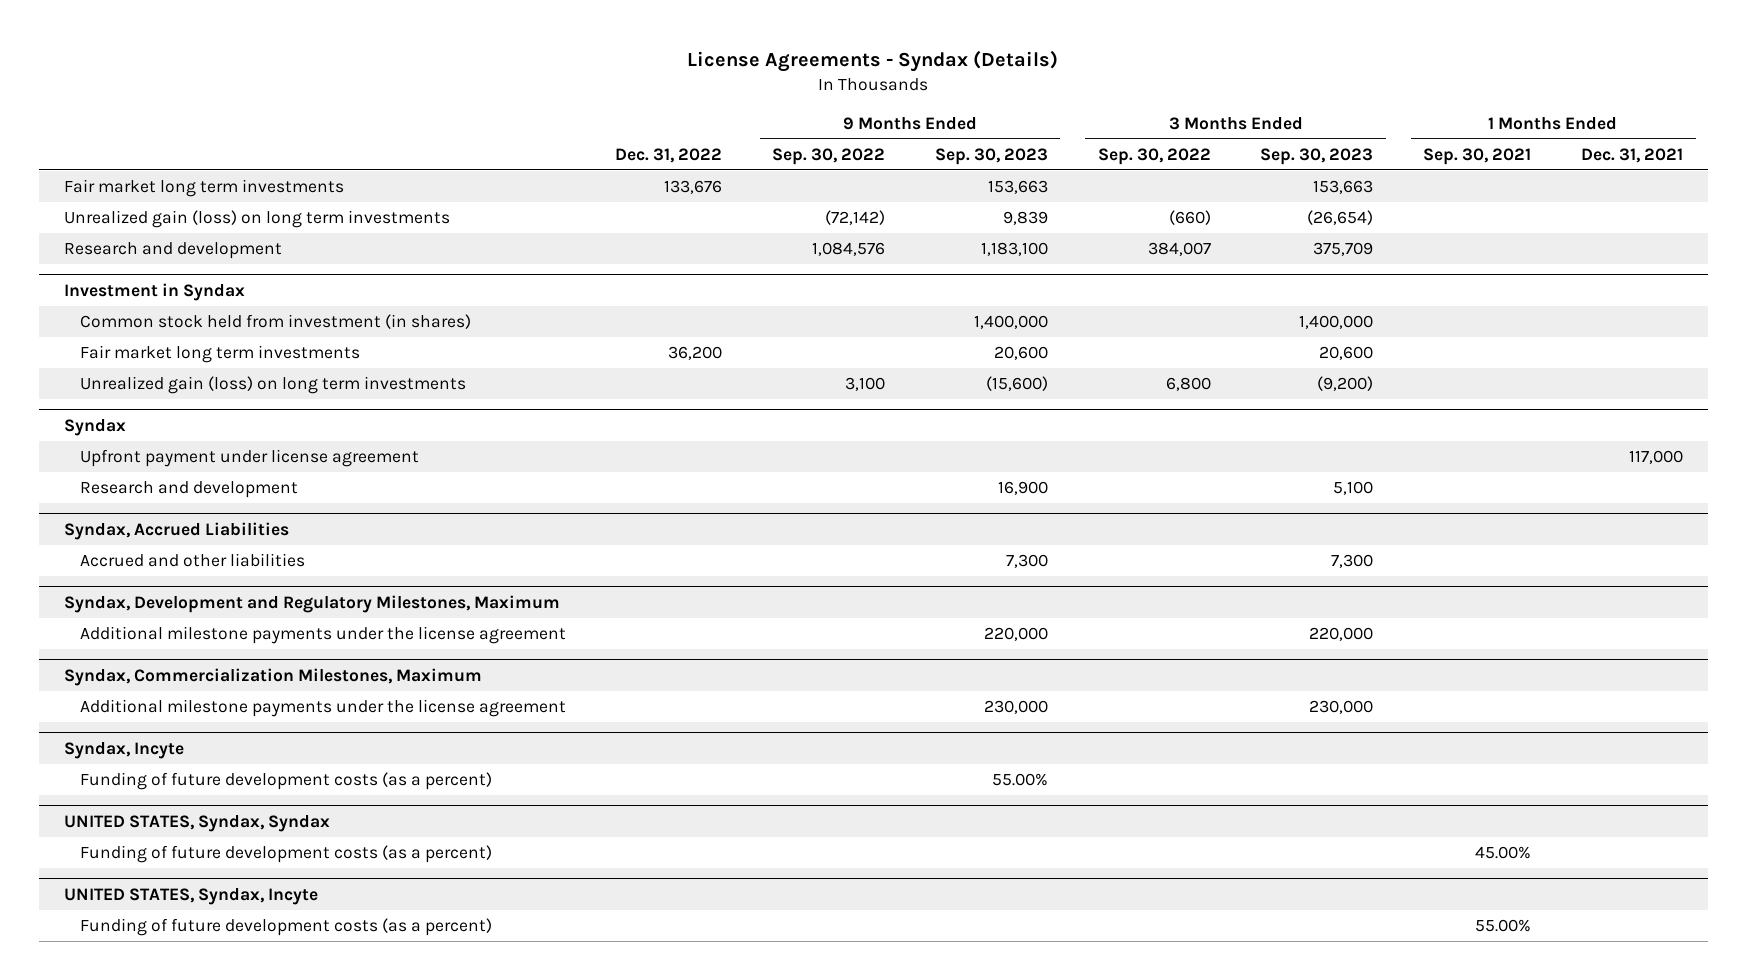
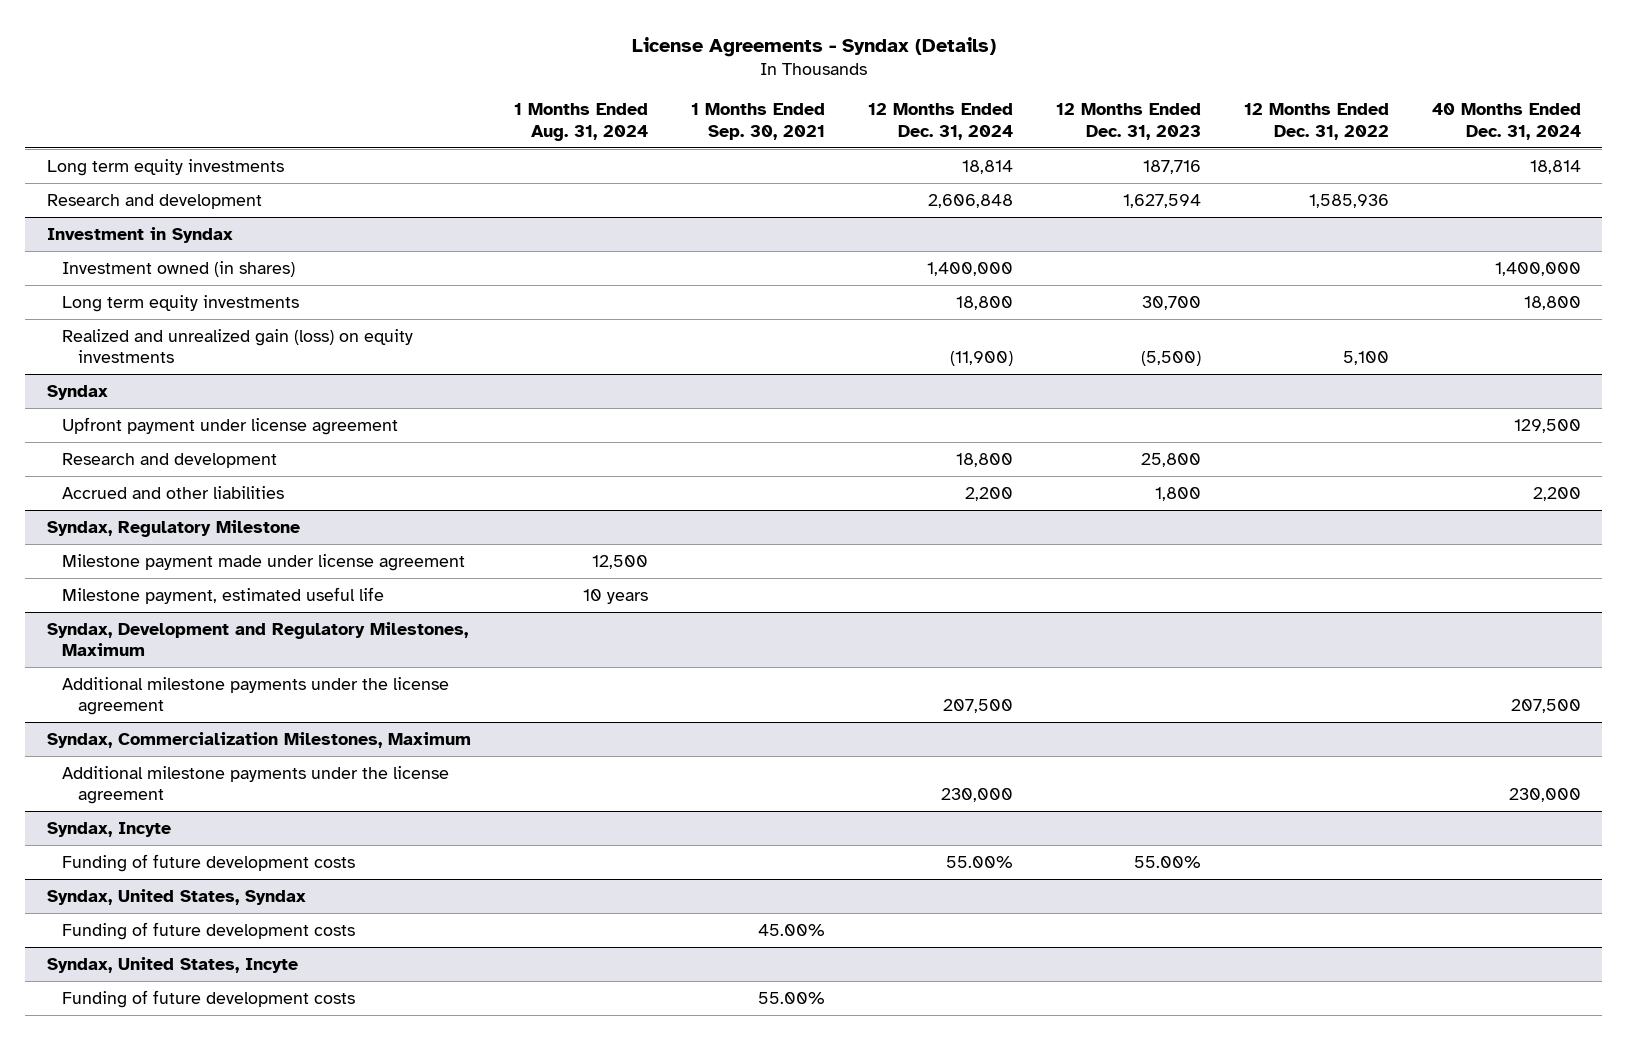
- | Dec. 31, 2022 | 9 Months Ended Sep. 30, 2022 | 9 Months Ended Sep. 30, 2023 | 3 Months Ended Sep. 30, 2022 | 3 Months Ended Sep. 30, 2023 | 1 Months Ended Sep. 30, 2021 | 1 Months Ended Dec. 31, 2021
+ | 1 Months Ended Aug. 31, 2024 | 1 Months Ended Sep. 30, 2021 | 12 Months Ended Dec. 31, 2024 | 12 Months Ended Dec. 31, 2023 | 12 Months Ended Dec. 31, 2022 | 40 Months Ended Dec. 31, 2024
- Fair market long term investments | 133,676 | | 153,663 | | 153,663 | |
- Unrealized gain (loss) on long term investments | | (72,142) | 9,839 | (660) | (26,654) | |
+ Long term equity investments | | | 18,814 | 187,716 | | 18,814
@ Investment in Syndax
- Common stock held from investment (in shares) | | | 1,400,000 | | 1,400,000 | |
- Fair market long term investments | 36,200 | | 20,600 | | 20,600 | |
- Unrealized gain (loss) on long term investments | | 3,100 | (15,600) | 6,800 | (9,200) | |
+ Investment owned (in shares) | | | 1,400,000 | | | 1,400,000
+ Long term equity investments | | | 18,800 | 30,700 | | 18,800
+ Realized and unrealized gain (loss) on equity investments | | | (11,900) | (5,500) | 5,100 |
- Syndax, Accrued Liabilities
- Accrued and other liabilities | | | 7,300 | | 7,300 | |
@ Syndax
+ Accrued and other liabilities | | | 2,200 | 1,800 | | 2,200
+ Syndax, Regulatory Milestone
+ Milestone payment made under license agreement | 12,500 | | | | |
+ Milestone payment, estimated useful life | 10 years | | | | |
@ Syndax, Incyte
- Funding of future development costs (as a percent) | | | 55.00% | | | |
- UNITED STATES, Syndax, Syndax
- Funding of future development costs (as a percent) | | | | | | 45.00% |
- UNITED STATES, Syndax, Incyte
- Funding of future development costs (as a percent) | | | | | | 55.00% |
@ Syndax, Incyte
+ Funding of future development costs | | | 55.00% | 55.00% | |
+ Syndax, United States, Syndax
+ Funding of future development costs | | 45.00% | | | |
+ Syndax, United States, Incyte
+ Funding of future development costs | | 55.00% | | | |

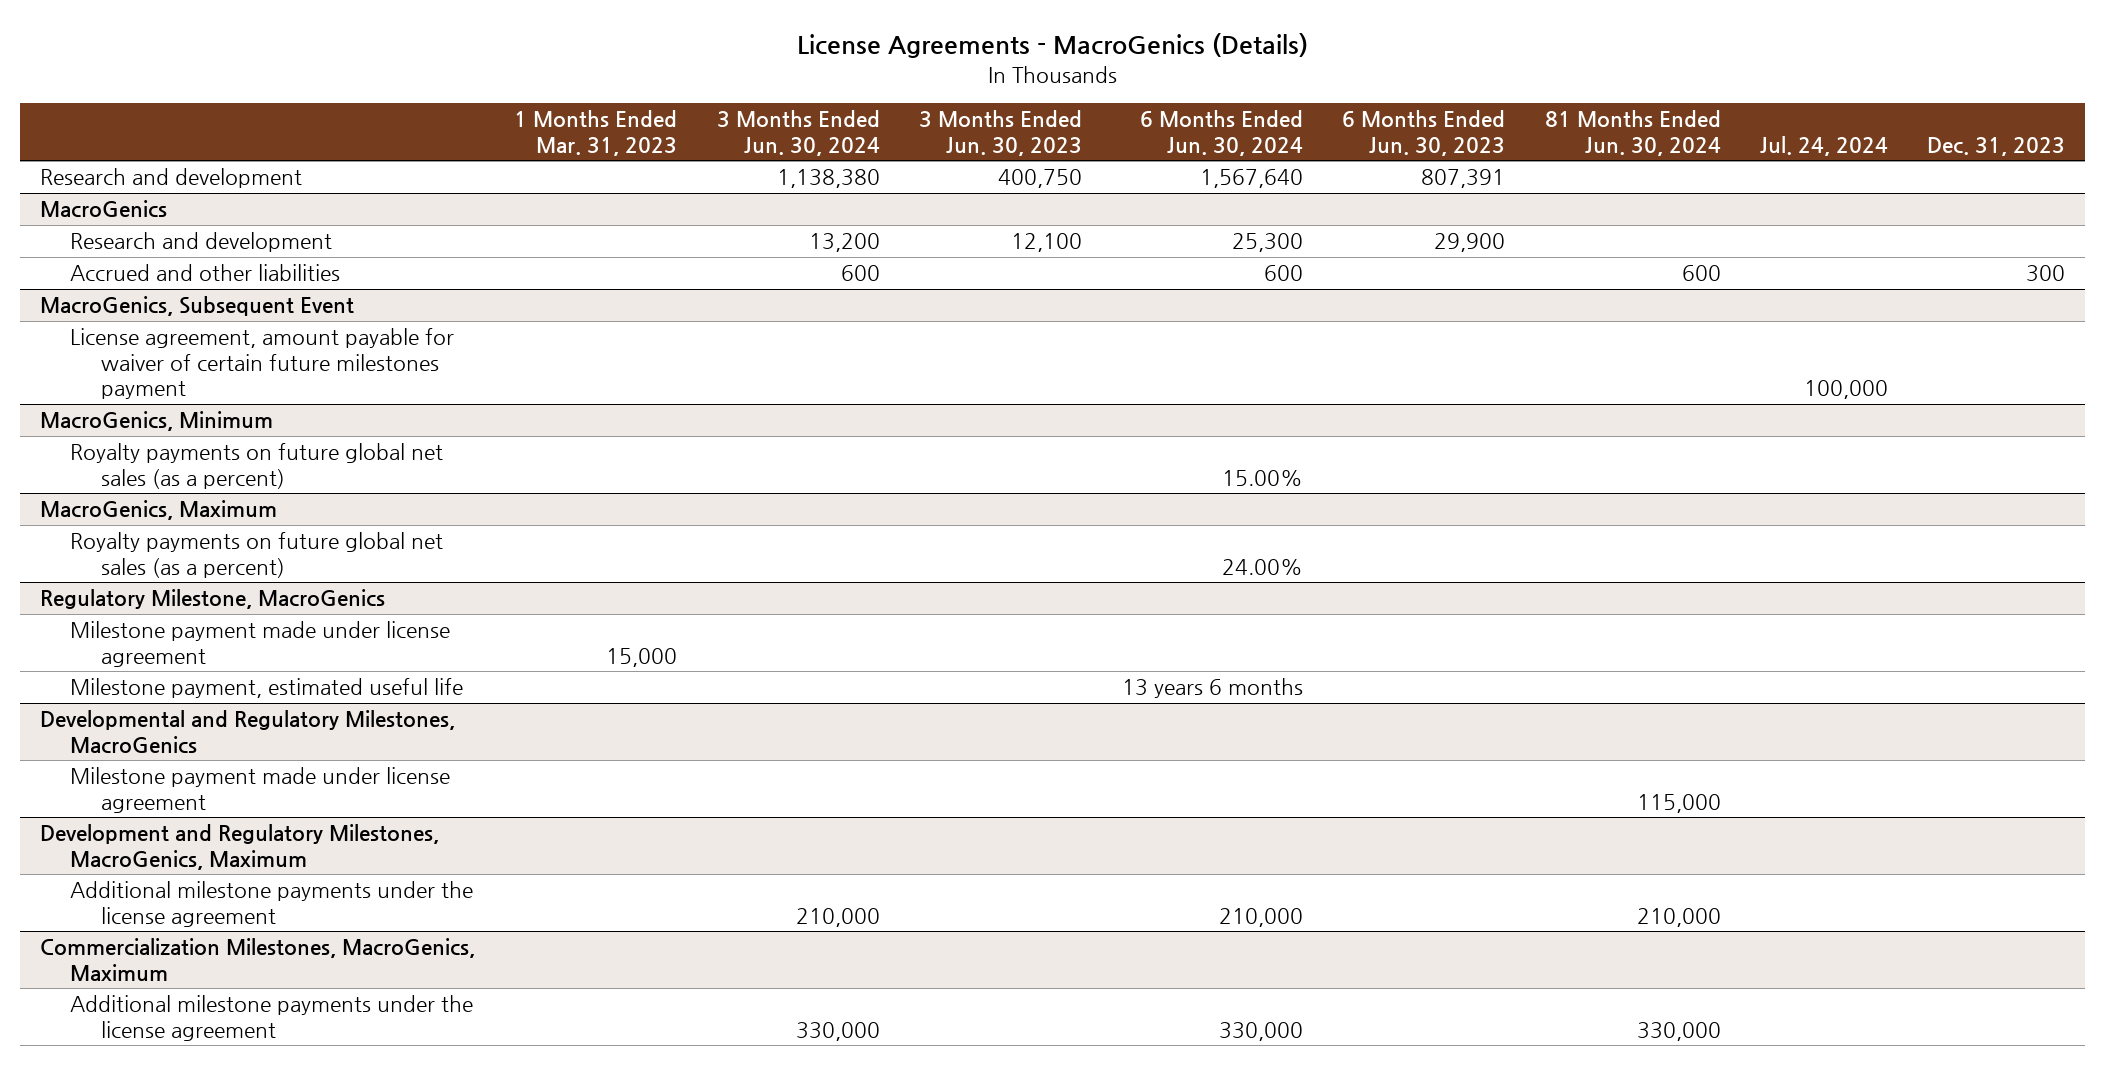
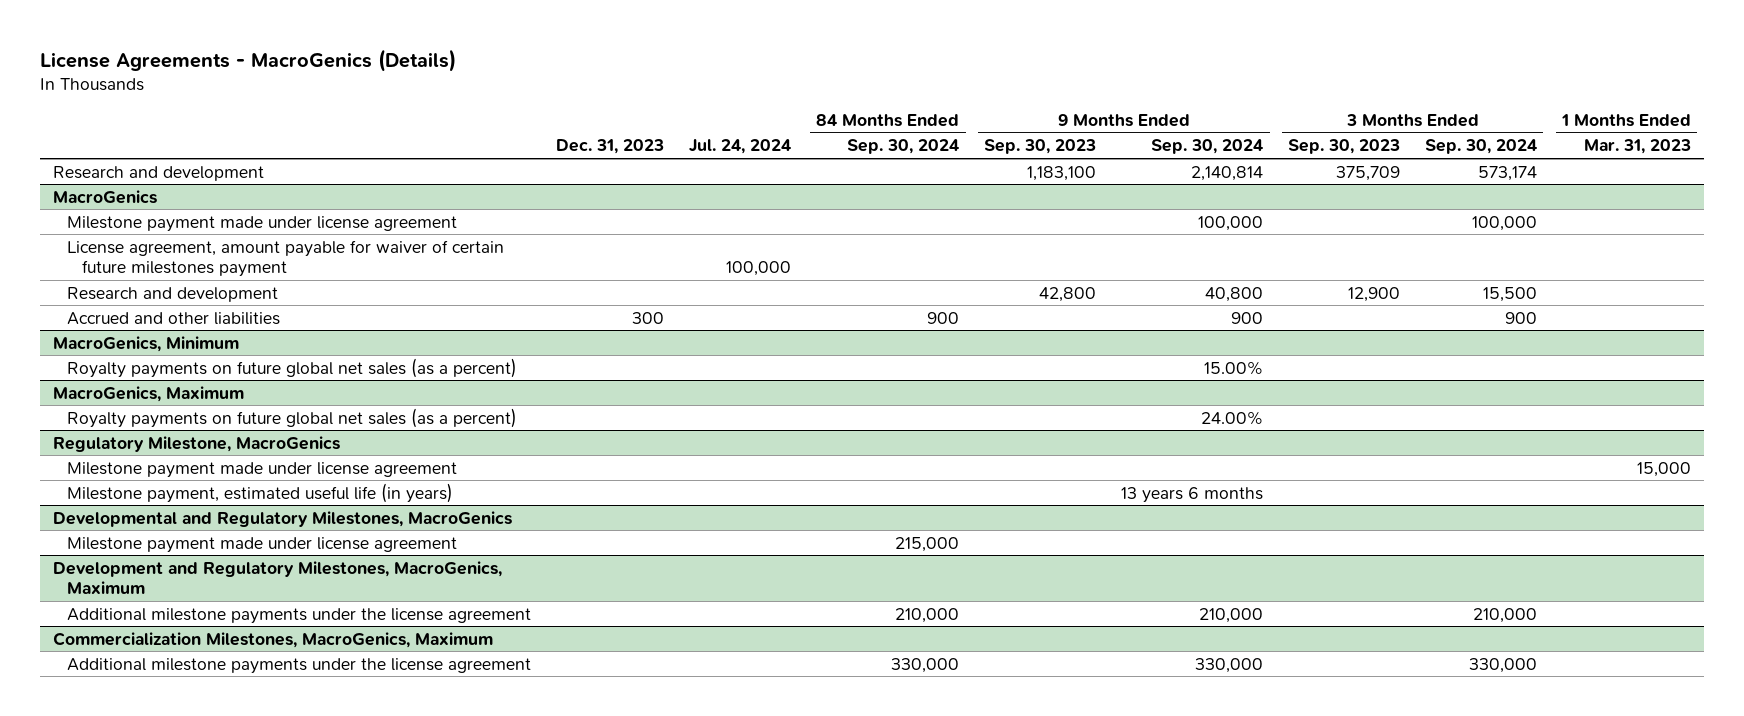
- | 1 Months Ended Mar. 31, 2023 | 3 Months Ended Jun. 30, 2024 | 3 Months Ended Jun. 30, 2023 | 6 Months Ended Jun. 30, 2024 | 6 Months Ended Jun. 30, 2023 | 81 Months Ended Jun. 30, 2024 | Jul. 24, 2024 | Dec. 31, 2023
+ | Dec. 31, 2023 | Jul. 24, 2024 | 84 Months Ended Sep. 30, 2024 | 9 Months Ended Sep. 30, 2023 | 9 Months Ended Sep. 30, 2024 | 3 Months Ended Sep. 30, 2023 | 3 Months Ended Sep. 30, 2024 | 1 Months Ended Mar. 31, 2023
@ MacroGenics
+ Milestone payment made under license agreement | | | | | 100,000 | | 100,000 |
+ License agreement, amount payable for waiver of certain future milestones payment | | 100,000 | | | | | |
- MacroGenics, Subsequent Event
- License agreement, amount payable for waiver of certain future milestones payment | | | | | | | 100,000 |
@ Regulatory Milestone, MacroGenics
- Milestone payment, estimated useful life | | | | 13 years 6 months | | | |
+ Milestone payment, estimated useful life (in years) | | | | | 13 years 6 months | | |

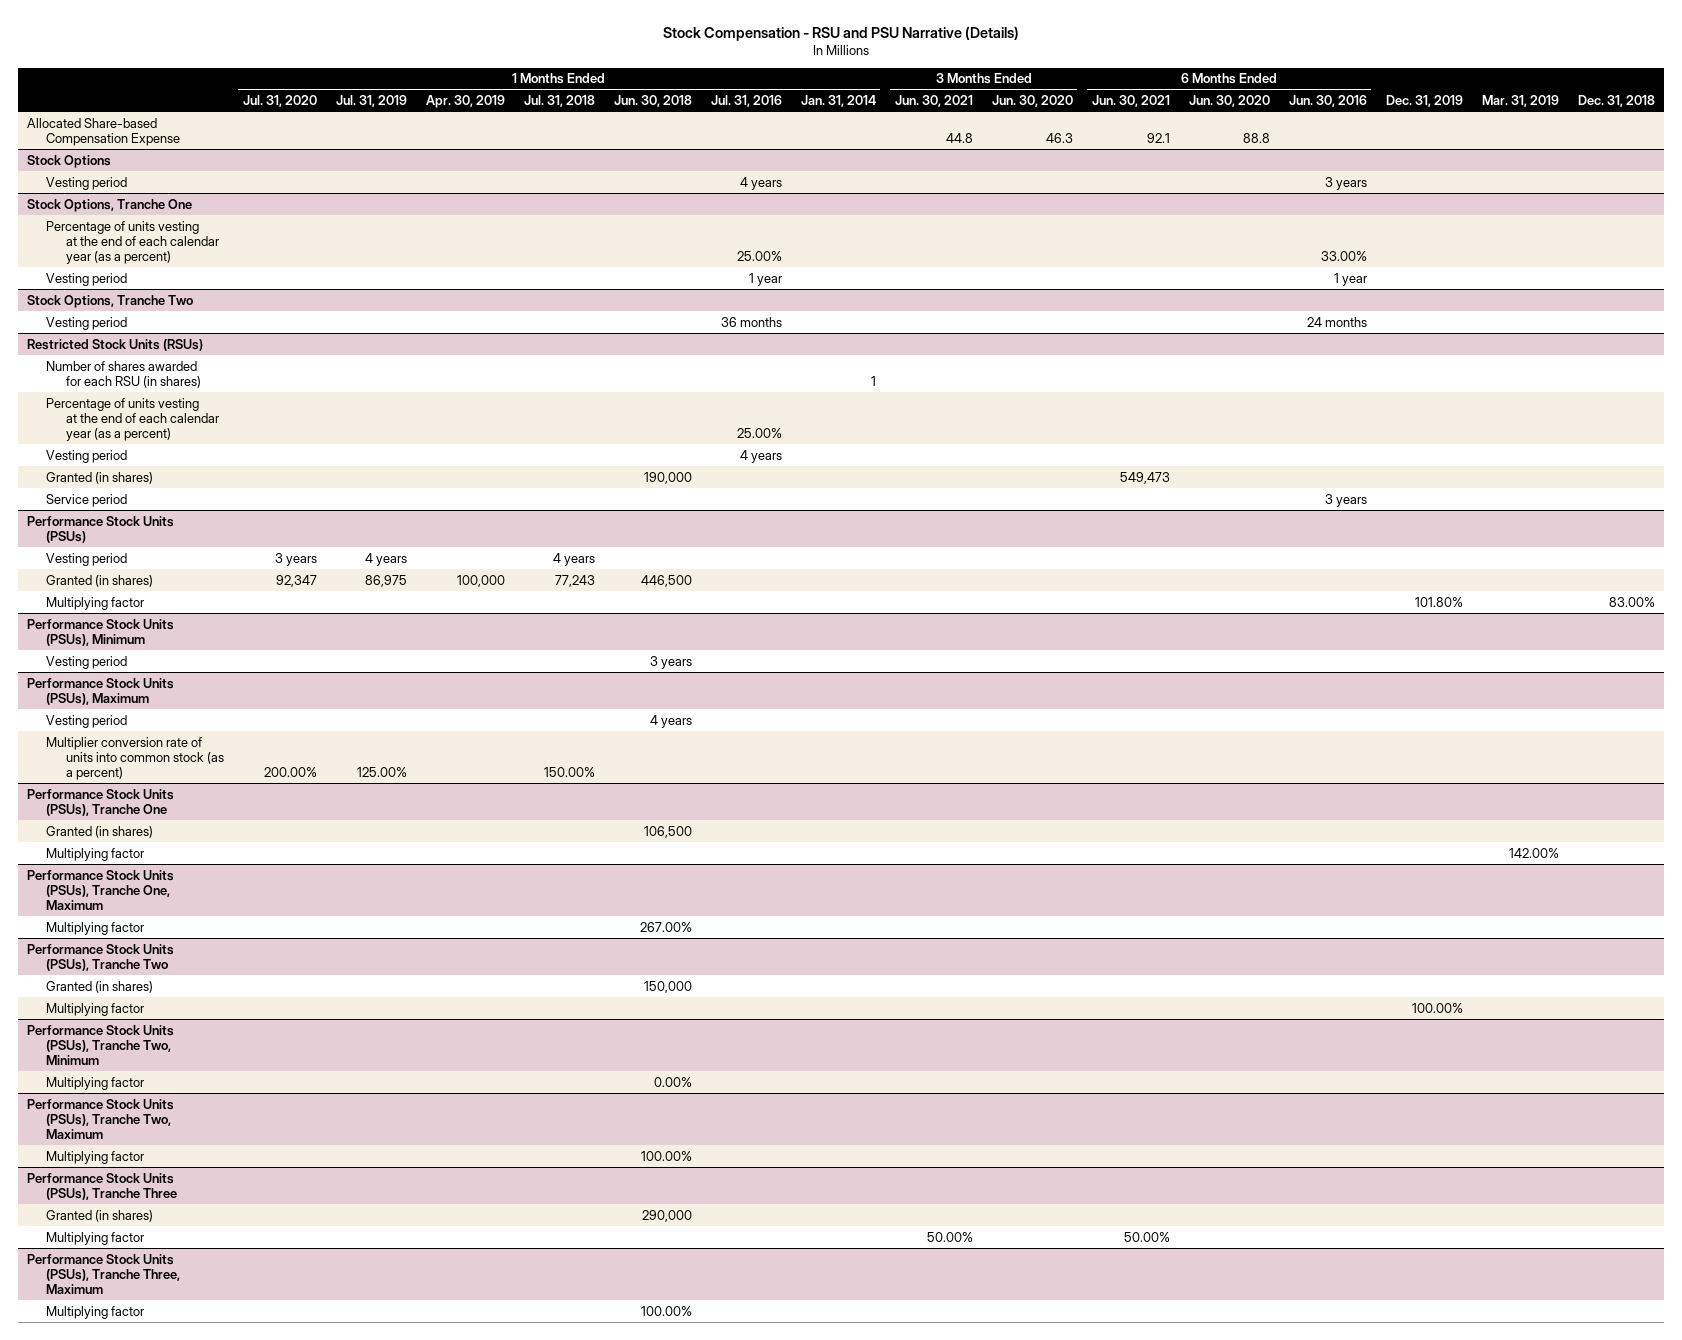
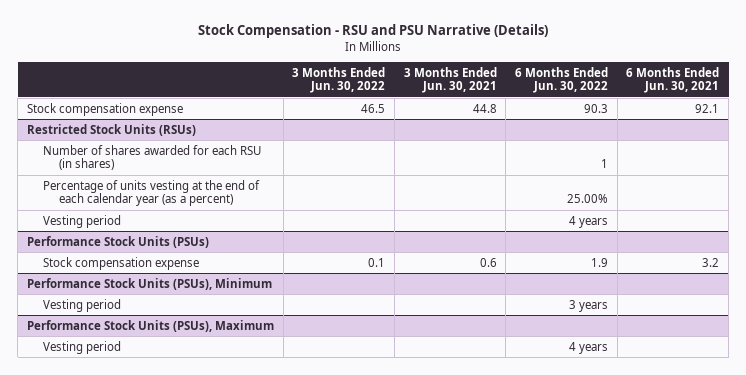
- | 1 Months Ended Jul. 31, 2020 | 1 Months Ended Jul. 31, 2019 | 1 Months Ended Apr. 30, 2019 | 1 Months Ended Jul. 31, 2018 | 1 Months Ended Jun. 30, 2018 | 1 Months Ended Jul. 31, 2016 | 1 Months Ended Jan. 31, 2014 | 3 Months Ended Jun. 30, 2021 | 3 Months Ended Jun. 30, 2020 | 6 Months Ended Jun. 30, 2021 | 6 Months Ended Jun. 30, 2020 | 6 Months Ended Jun. 30, 2016 | Dec. 31, 2019 | Mar. 31, 2019 | Dec. 31, 2018
+ | 3 Months Ended Jun. 30, 2022 | 3 Months Ended Jun. 30, 2021 | 6 Months Ended Jun. 30, 2022 | 6 Months Ended Jun. 30, 2021
- Allocated Share-based Compensation Expense | | | | | | | | 44.8 | 46.3 | 92.1 | 88.8 | | | |
- Stock Options
- Vesting period | | | | | | 4 years | | | | | | 3 years | | |
- Stock Options, Tranche One
- Percentage of units vesting at the end of each calendar year (as a percent) | | | | | | 25.00% | | | | | | 33.00% | | |
- Vesting period | | | | | | 1 year | | | | | | 1 year | | |
- Stock Options, Tranche Two
- Vesting period | | | | | | 36 months | | | | | | 24 months | | |
+ Stock compensation expense | 46.5 | 44.8 | 90.3 | 92.1
@ Restricted Stock Units (RSUs)
- Granted (in shares) | | | | | 190,000 | | | | | 549,473 | | | | |
- Service period | | | | | | | | | | | | 3 years | | |
@ Performance Stock Units (PSUs)
- Vesting period | 3 years | 4 years | | 4 years | | | | | | | | | | |
- Granted (in shares) | 92,347 | 86,975 | 100,000 | 77,243 | 446,500 | | | | | | | | | |
- Multiplying factor | | | | | | | | | | | | | 101.80% | | 83.00%
+ Stock compensation expense | 0.1 | 0.6 | 1.9 | 3.2
@ Performance Stock Units (PSUs), Maximum
- Multiplier conversion rate of units into common stock (as a percent) | 200.00% | 125.00% | | 150.00% | | | | | | | | | | |
- Performance Stock Units (PSUs), Tranche One
- Granted (in shares) | | | | | 106,500 | | | | | | | | | |
- Multiplying factor | | | | | | | | | | | | | | 142.00% |
- Performance Stock Units (PSUs), Tranche One, Maximum
- Multiplying factor | | | | | 267.00% | | | | | | | | | |
- Performance Stock Units (PSUs), Tranche Two
- Granted (in shares) | | | | | 150,000 | | | | | | | | | |
- Multiplying factor | | | | | | | | | | | | | 100.00% | |
- Performance Stock Units (PSUs), Tranche Two, Minimum
- Multiplying factor | | | | | 0.00% | | | | | | | | | |
- Performance Stock Units (PSUs), Tranche Two, Maximum
- Multiplying factor | | | | | 100.00% | | | | | | | | | |
- Performance Stock Units (PSUs), Tranche Three
- Granted (in shares) | | | | | 290,000 | | | | | | | | | |
- Multiplying factor | | | | | | | | 50.00% | | 50.00% | | | | |
- Performance Stock Units (PSUs), Tranche Three, Maximum
- Multiplying factor | | | | | 100.00% | | | | | | | | | |

